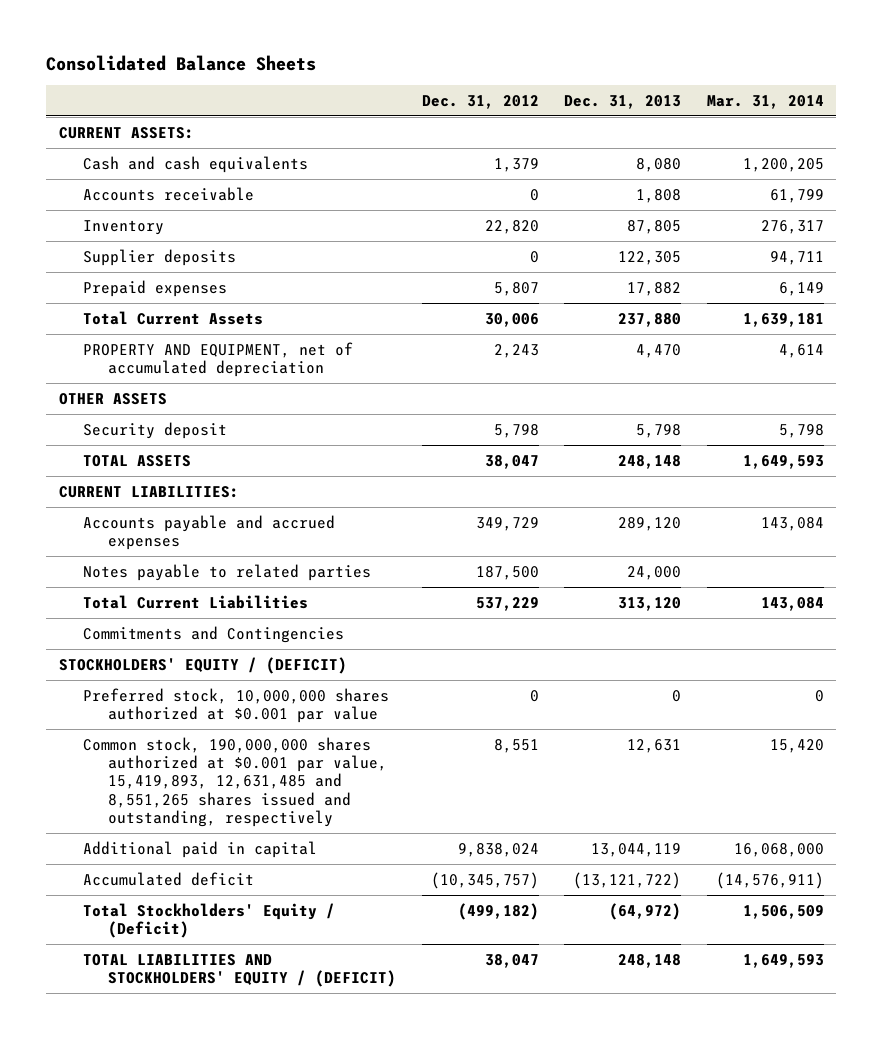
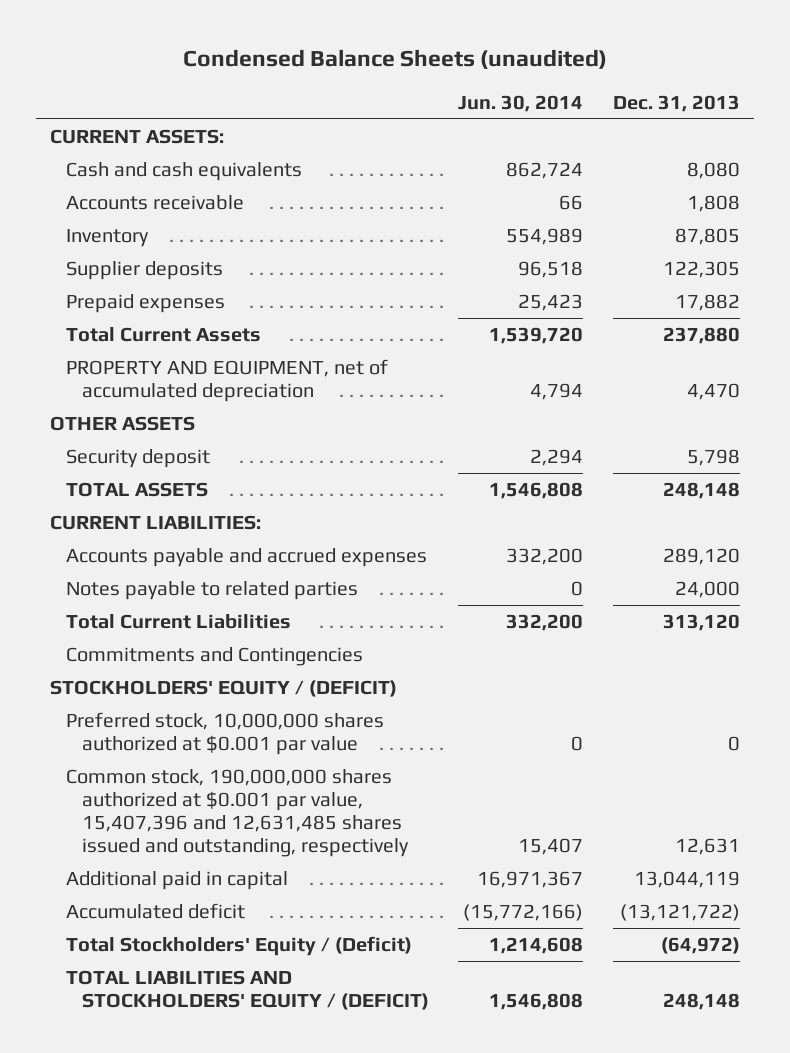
- Consolidated Balance Sheets
+ Condensed Balance Sheets (unaudited)
- | Dec. 31, 2012 | Dec. 31, 2013 | Mar. 31, 2014
+ | Jun. 30, 2014 | Dec. 31, 2013
- Common stock, 190,000,000 shares authorized at $0.001 par value, 15,419,893, 12,631,485 and 8,551,265 shares issued and outstanding, respectively | 8,551 | 12,631 | 15,420
+ Common stock, 190,000,000 shares authorized at $0.001 par value, 15,407,396 and 12,631,485 shares issued and outstanding, respectively | 15,407 | 12,631

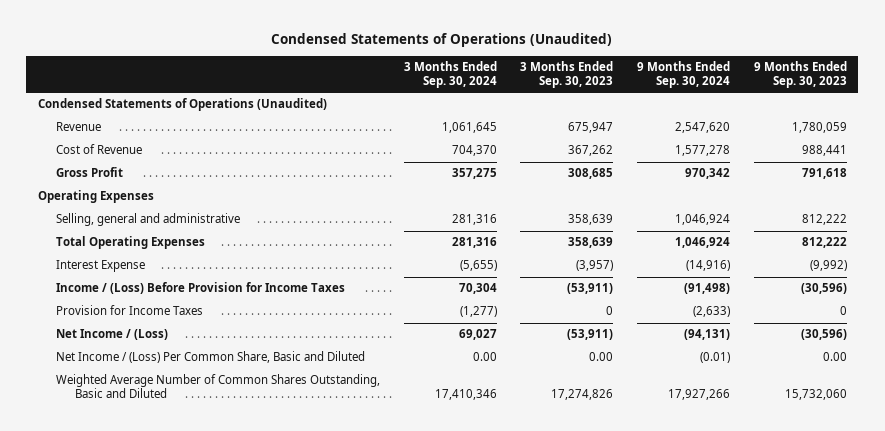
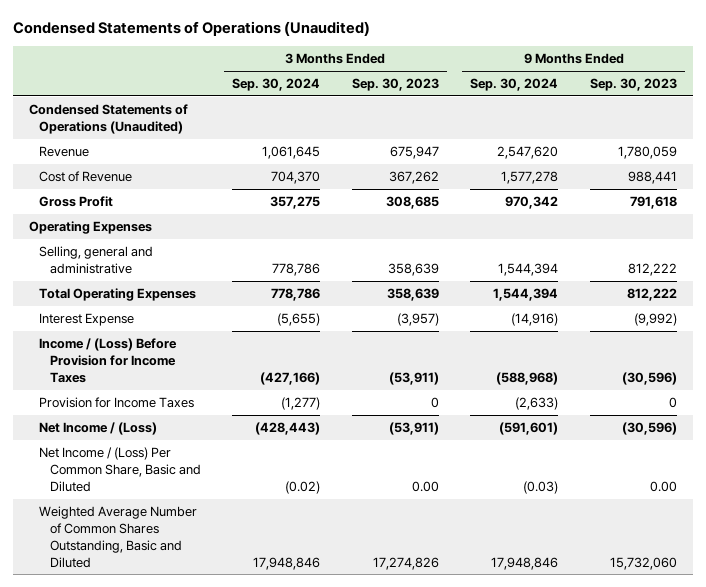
- Selling, general and administrative | 281,316 | 358,639 | 1,046,924 | 812,222
- Total Operating Expenses | 281,316 | 358,639 | 1,046,924 | 812,222
+ Selling, general and administrative | 778,786 | 358,639 | 1,544,394 | 812,222
+ Total Operating Expenses | 778,786 | 358,639 | 1,544,394 | 812,222
- Income / (Loss) Before Provision for Income Taxes | 70,304 | (53,911) | (91,498) | (30,596)
+ Income / (Loss) Before Provision for Income Taxes | (427,166) | (53,911) | (588,968) | (30,596)
- Net Income / (Loss) | 69,027 | (53,911) | (94,131) | (30,596)
- Net Income / (Loss) Per Common Share, Basic and Diluted | 0.00 | 0.00 | (0.01) | 0.00
- Weighted Average Number of Common Shares Outstanding, Basic and Diluted | 17,410,346 | 17,274,826 | 17,927,266 | 15,732,060
+ Net Income / (Loss) | (428,443) | (53,911) | (591,601) | (30,596)
+ Net Income / (Loss) Per Common Share, Basic and Diluted | (0.02) | 0.00 | (0.03) | 0.00
+ Weighted Average Number of Common Shares Outstanding, Basic and Diluted | 17,948,846 | 17,274,826 | 17,948,846 | 15,732,060

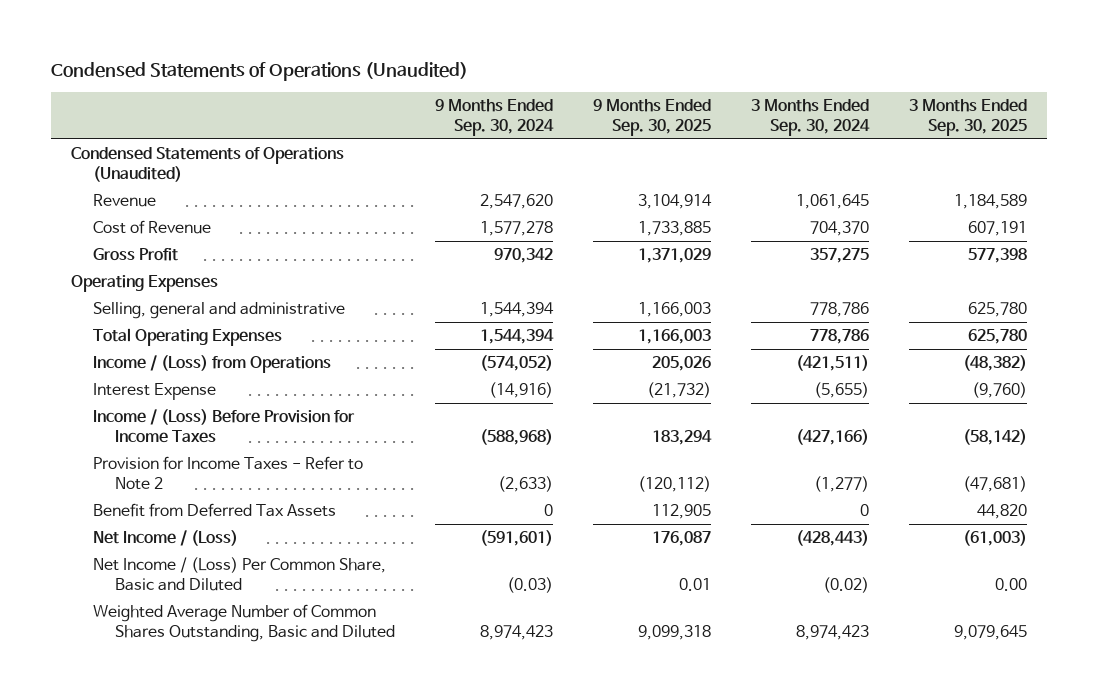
- | 3 Months Ended Sep. 30, 2024 | 3 Months Ended Sep. 30, 2023 | 9 Months Ended Sep. 30, 2024 | 9 Months Ended Sep. 30, 2023
+ | 9 Months Ended Sep. 30, 2024 | 9 Months Ended Sep. 30, 2025 | 3 Months Ended Sep. 30, 2024 | 3 Months Ended Sep. 30, 2025
+ Income / (Loss) from Operations | (574,052) | 205,026 | (421,511) | (48,382)
- Provision for Income Taxes | (1,277) | 0 | (2,633) | 0
+ Provision for Income Taxes - Refer to Note 2 | (2,633) | (120,112) | (1,277) | (47,681)
+ Benefit from Deferred Tax Assets | 0 | 112,905 | 0 | 44,820
- Weighted Average Number of Common Shares Outstanding, Basic and Diluted | 17,948,846 | 17,274,826 | 17,948,846 | 15,732,060
+ Weighted Average Number of Common Shares Outstanding, Basic and Diluted | 8,974,423 | 9,099,318 | 8,974,423 | 9,079,645

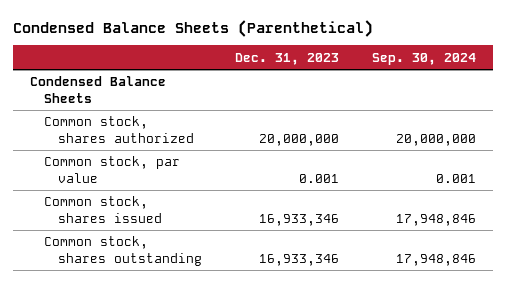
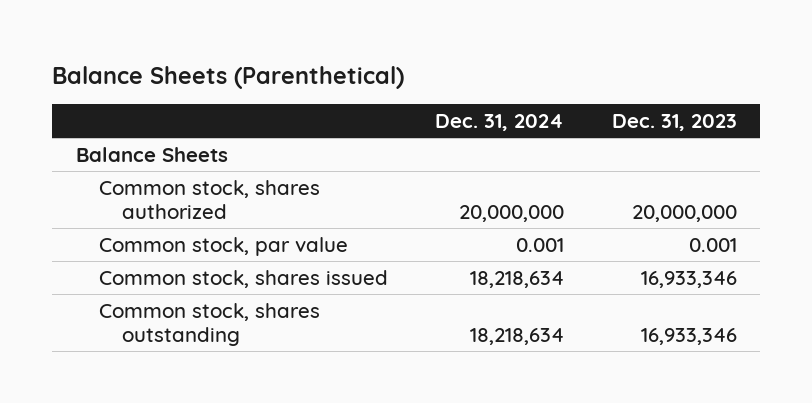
- Condensed Balance Sheets (Parenthetical)
+ Balance Sheets (Parenthetical)
- | Dec. 31, 2023 | Sep. 30, 2024
+ | Dec. 31, 2024 | Dec. 31, 2023
- Condensed Balance Sheets
+ Balance Sheets

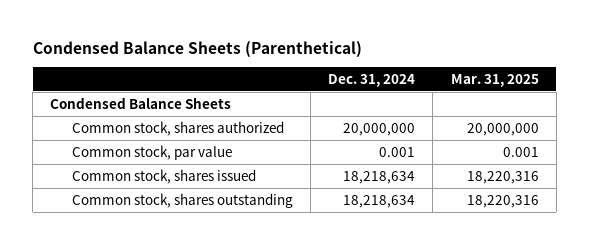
- Balance Sheets (Parenthetical)
+ Condensed Balance Sheets (Parenthetical)
- | Dec. 31, 2024 | Dec. 31, 2023
+ | Dec. 31, 2024 | Mar. 31, 2025
- Balance Sheets
+ Condensed Balance Sheets

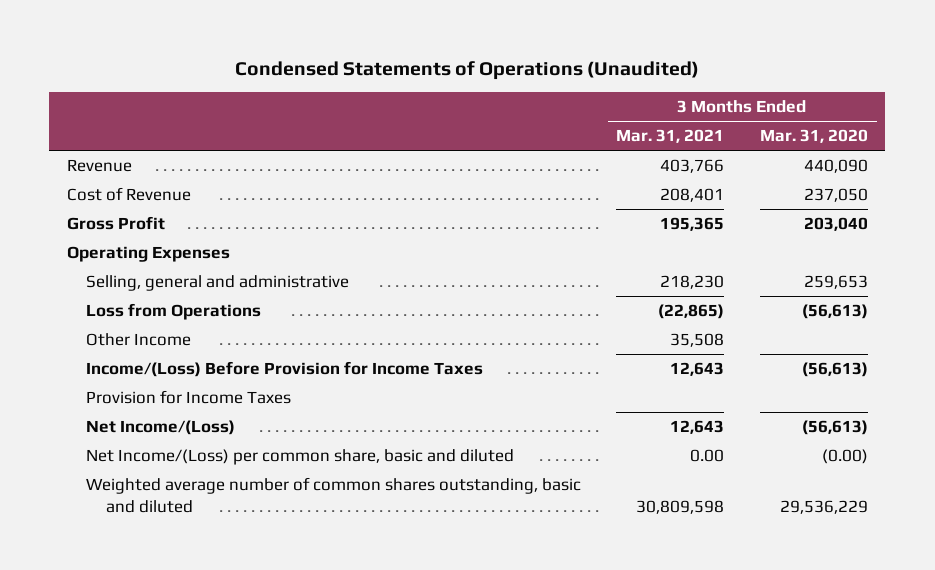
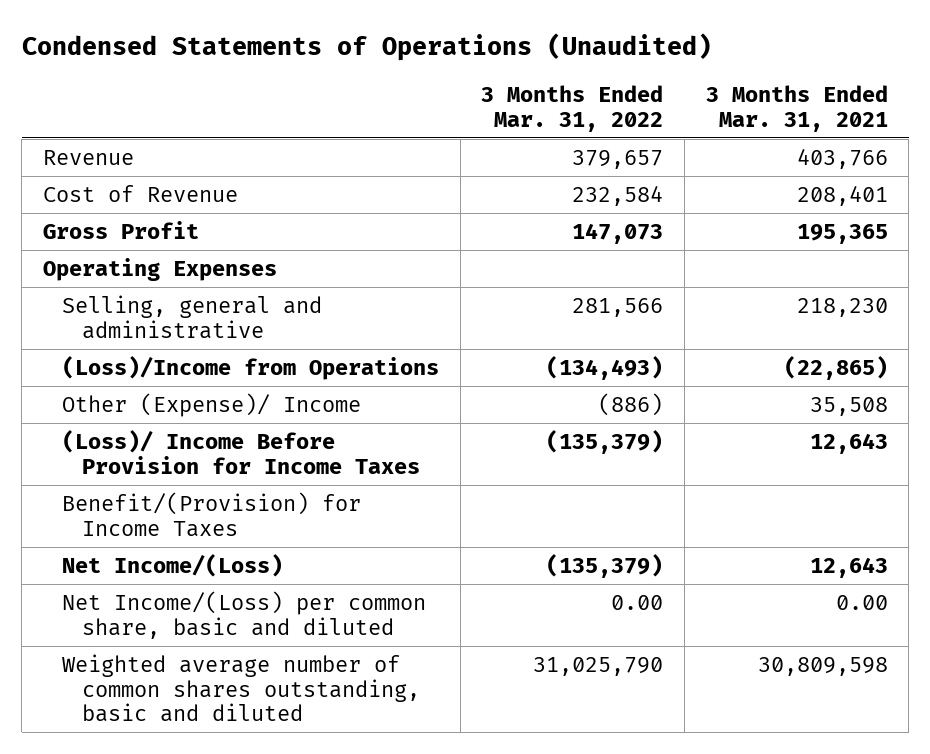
- | 3 Months Ended Mar. 31, 2021 | 3 Months Ended Mar. 31, 2020
+ | 3 Months Ended Mar. 31, 2022 | 3 Months Ended Mar. 31, 2021
- Loss from Operations | (22,865) | (56,613)
- Other Income | 35,508 |
- Income/(Loss) Before Provision for Income Taxes | 12,643 | (56,613)
- Provision for Income Taxes
+ (Loss)/Income from Operations | (134,493) | (22,865)
+ Other (Expense)/ Income | (886) | 35,508
+ (Loss)/ Income Before Provision for Income Taxes | (135,379) | 12,643
+ Benefit/(Provision) for Income Taxes

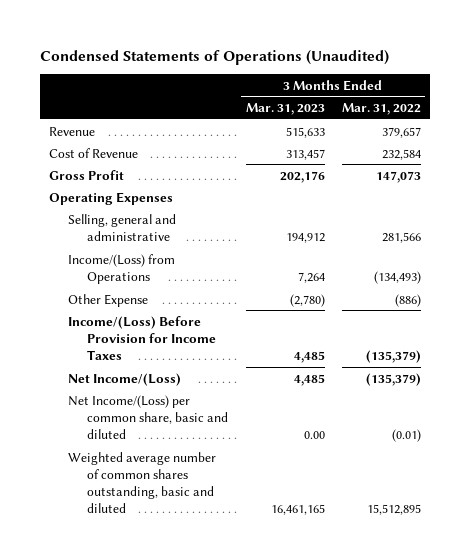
- | 3 Months Ended Mar. 31, 2022 | 3 Months Ended Mar. 31, 2021
+ | 3 Months Ended Mar. 31, 2023 | 3 Months Ended Mar. 31, 2022
- (Loss)/Income from Operations | (134,493) | (22,865)
- Other (Expense)/ Income | (886) | 35,508
- (Loss)/ Income Before Provision for Income Taxes | (135,379) | 12,643
- Benefit/(Provision) for Income Taxes
+ Income/(Loss) from Operations | 7,264 | (134,493)
+ Other Expense | (2,780) | (886)
+ Income/(Loss) Before Provision for Income Taxes | 4,485 | (135,379)
- Net Income/(Loss) per common share, basic and diluted | 0.00 | 0.00
- Weighted average number of common shares outstanding, basic and diluted | 31,025,790 | 30,809,598
+ Net Income/(Loss) per common share, basic and diluted | 0.00 | (0.01)
+ Weighted average number of common shares outstanding, basic and diluted | 16,461,165 | 15,512,895

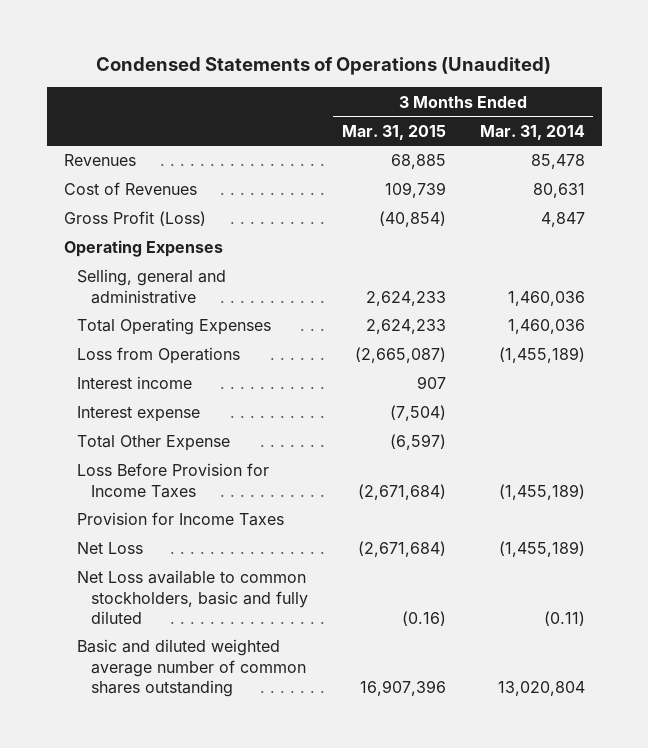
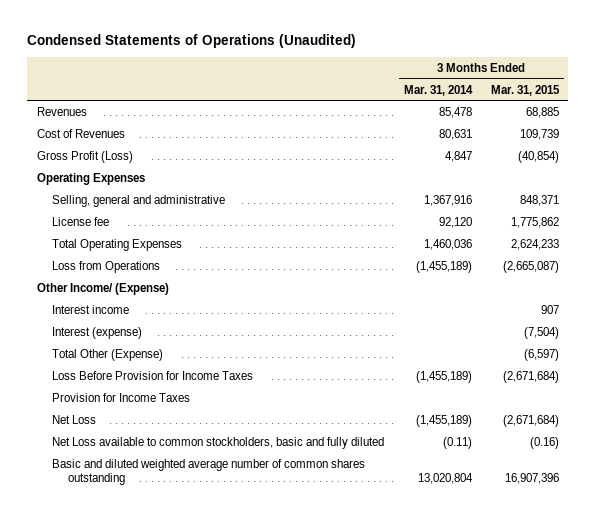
- | 3 Months Ended Mar. 31, 2015 | 3 Months Ended Mar. 31, 2014
+ | 3 Months Ended Mar. 31, 2014 | 3 Months Ended Mar. 31, 2015
- Selling, general and administrative | 2,624,233 | 1,460,036
+ Selling, general and administrative | 1,367,916 | 848,371
+ License fee | 92,120 | 1,775,862
+ Other Income/ (Expense)
- Interest expense | (7,504) |
- Total Other Expense | (6,597) |
+ Interest (expense) | | (7,504)
+ Total Other (Expense) | | (6,597)

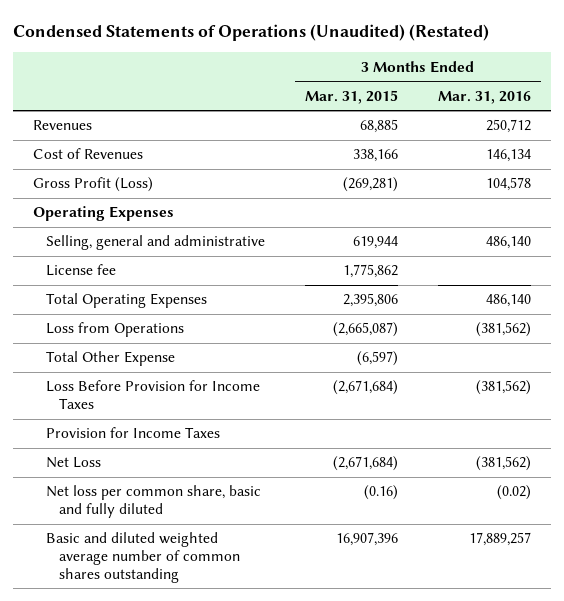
- Condensed Statements of Operations (Unaudited)
+ Condensed Statements of Operations (Unaudited) (Restated)
- | 3 Months Ended Mar. 31, 2014 | 3 Months Ended Mar. 31, 2015
+ | 3 Months Ended Mar. 31, 2015 | 3 Months Ended Mar. 31, 2016
- Cost of Revenues | 80,631 | 109,739
- Gross Profit (Loss) | 4,847 | (40,854)
+ Cost of Revenues | 338,166 | 146,134
+ Gross Profit (Loss) | (269,281) | 104,578
- Selling, general and administrative | 1,367,916 | 848,371
+ Selling, general and administrative | 619,944 | 486,140
- Total Operating Expenses | 1,460,036 | 2,624,233
+ Total Operating Expenses | 2,395,806 | 486,140
- Other Income/ (Expense)
- Interest income | | 907
- Interest (expense) | | (7,504)
- Total Other (Expense) | | (6,597)
+ Total Other Expense | (6,597) |
- Net Loss available to common stockholders, basic and fully diluted | (0.11) | (0.16)
+ Net loss per common share, basic and fully diluted | (0.16) | (0.02)

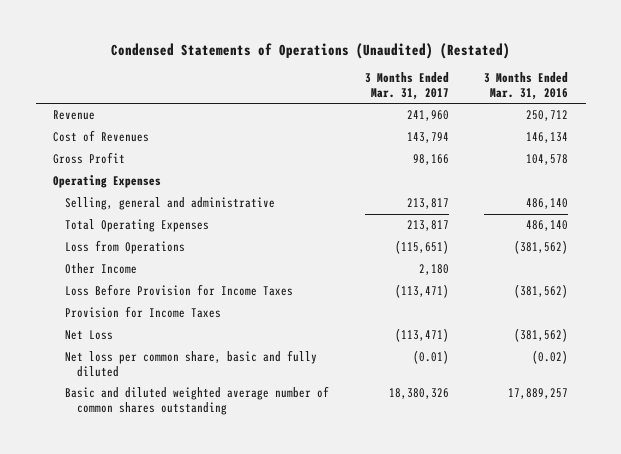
- | 3 Months Ended Mar. 31, 2015 | 3 Months Ended Mar. 31, 2016
+ | 3 Months Ended Mar. 31, 2017 | 3 Months Ended Mar. 31, 2016
- Revenues | 68,885 | 250,712
+ Revenue | 241,960 | 250,712
- Gross Profit (Loss) | (269,281) | 104,578
+ Gross Profit | 98,166 | 104,578
- License fee | 1,775,862 |
- Total Other Expense | (6,597) |
+ Other Income | 2,180 |

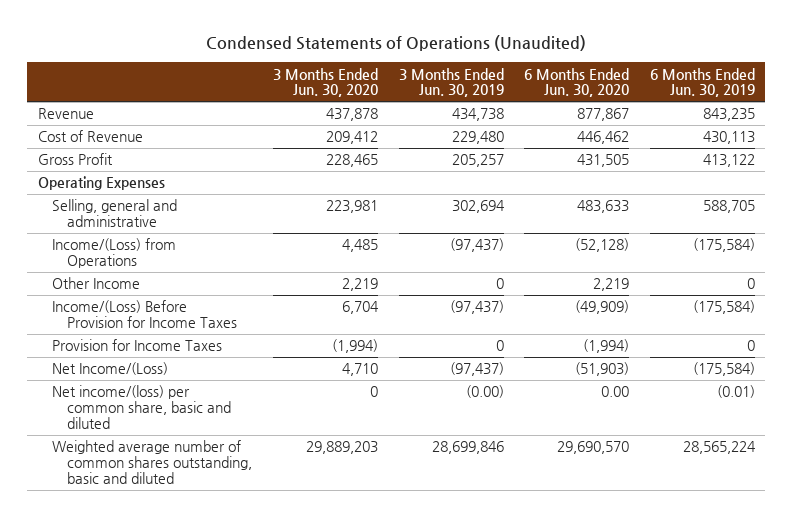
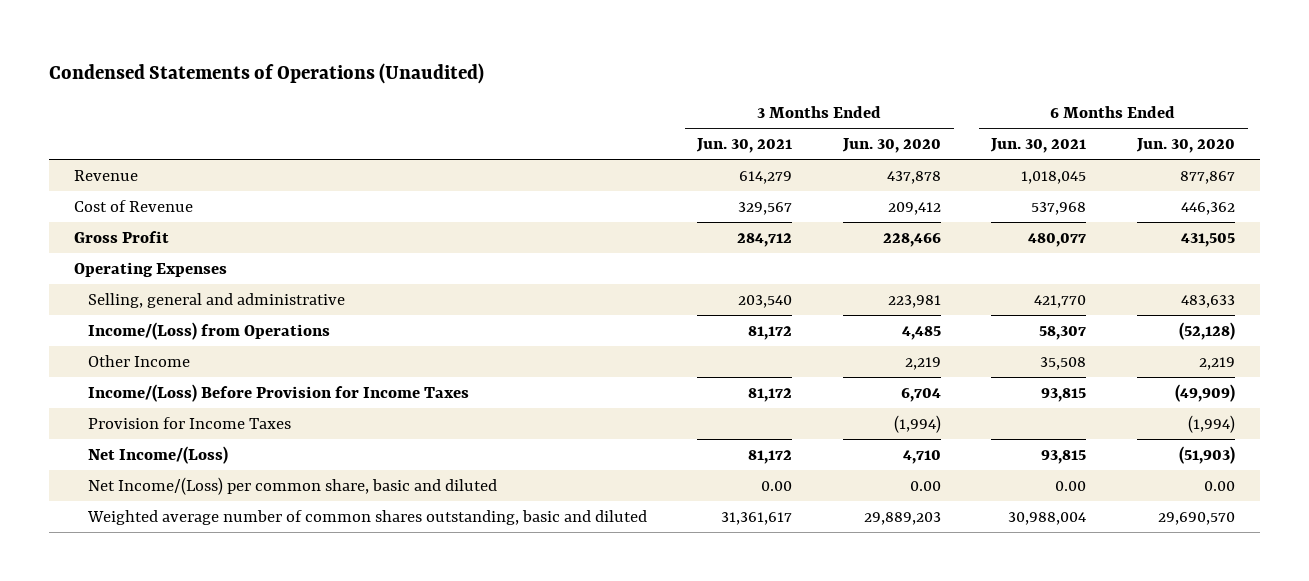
- | 3 Months Ended Jun. 30, 2020 | 3 Months Ended Jun. 30, 2019 | 6 Months Ended Jun. 30, 2020 | 6 Months Ended Jun. 30, 2019
+ | 3 Months Ended Jun. 30, 2021 | 3 Months Ended Jun. 30, 2020 | 6 Months Ended Jun. 30, 2021 | 6 Months Ended Jun. 30, 2020
- Cost of Revenue | 209,412 | 229,480 | 446,462 | 430,113
- Gross Profit | 228,465 | 205,257 | 431,505 | 413,122
+ Cost of Revenue | 329,567 | 209,412 | 537,968 | 446,362
+ Gross Profit | 284,712 | 228,466 | 480,077 | 431,505
- Net income/(loss) per common share, basic and diluted | 0 | (0.00) | 0.00 | (0.01)
+ Net Income/(Loss) per common share, basic and diluted | 0.00 | 0.00 | 0.00 | 0.00

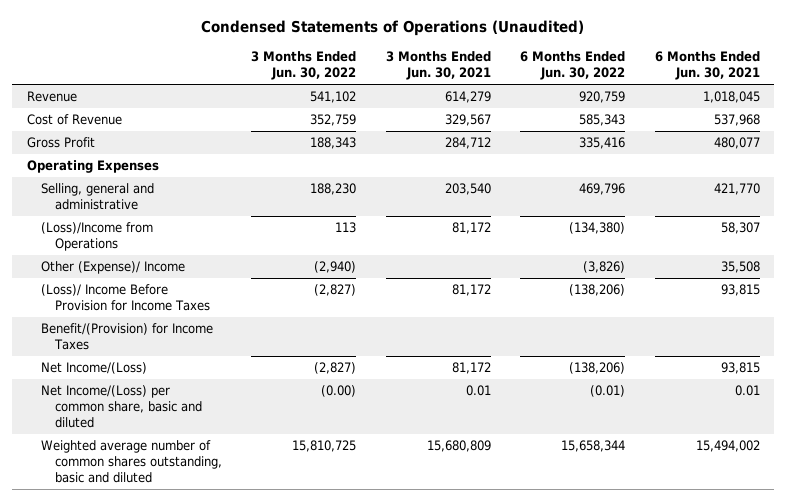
- | 3 Months Ended Jun. 30, 2021 | 3 Months Ended Jun. 30, 2020 | 6 Months Ended Jun. 30, 2021 | 6 Months Ended Jun. 30, 2020
+ | 3 Months Ended Jun. 30, 2022 | 3 Months Ended Jun. 30, 2021 | 6 Months Ended Jun. 30, 2022 | 6 Months Ended Jun. 30, 2021
- Income/(Loss) from Operations | 81,172 | 4,485 | 58,307 | (52,128)
- Other Income | | 2,219 | 35,508 | 2,219
- Income/(Loss) Before Provision for Income Taxes | 81,172 | 6,704 | 93,815 | (49,909)
- Provision for Income Taxes | | (1,994) | | (1,994)
+ (Loss)/Income from Operations | 113 | 81,172 | (134,380) | 58,307
+ Other (Expense)/ Income | (2,940) | | (3,826) | 35,508
+ (Loss)/ Income Before Provision for Income Taxes | (2,827) | 81,172 | (138,206) | 93,815
+ Benefit/(Provision) for Income Taxes
- Net Income/(Loss) per common share, basic and diluted | 0.00 | 0.00 | 0.00 | 0.00
- Weighted average number of common shares outstanding, basic and diluted | 31,361,617 | 29,889,203 | 30,988,004 | 29,690,570
+ Net Income/(Loss) per common share, basic and diluted | (0.00) | 0.01 | (0.01) | 0.01
+ Weighted average number of common shares outstanding, basic and diluted | 15,810,725 | 15,680,809 | 15,658,344 | 15,494,002

